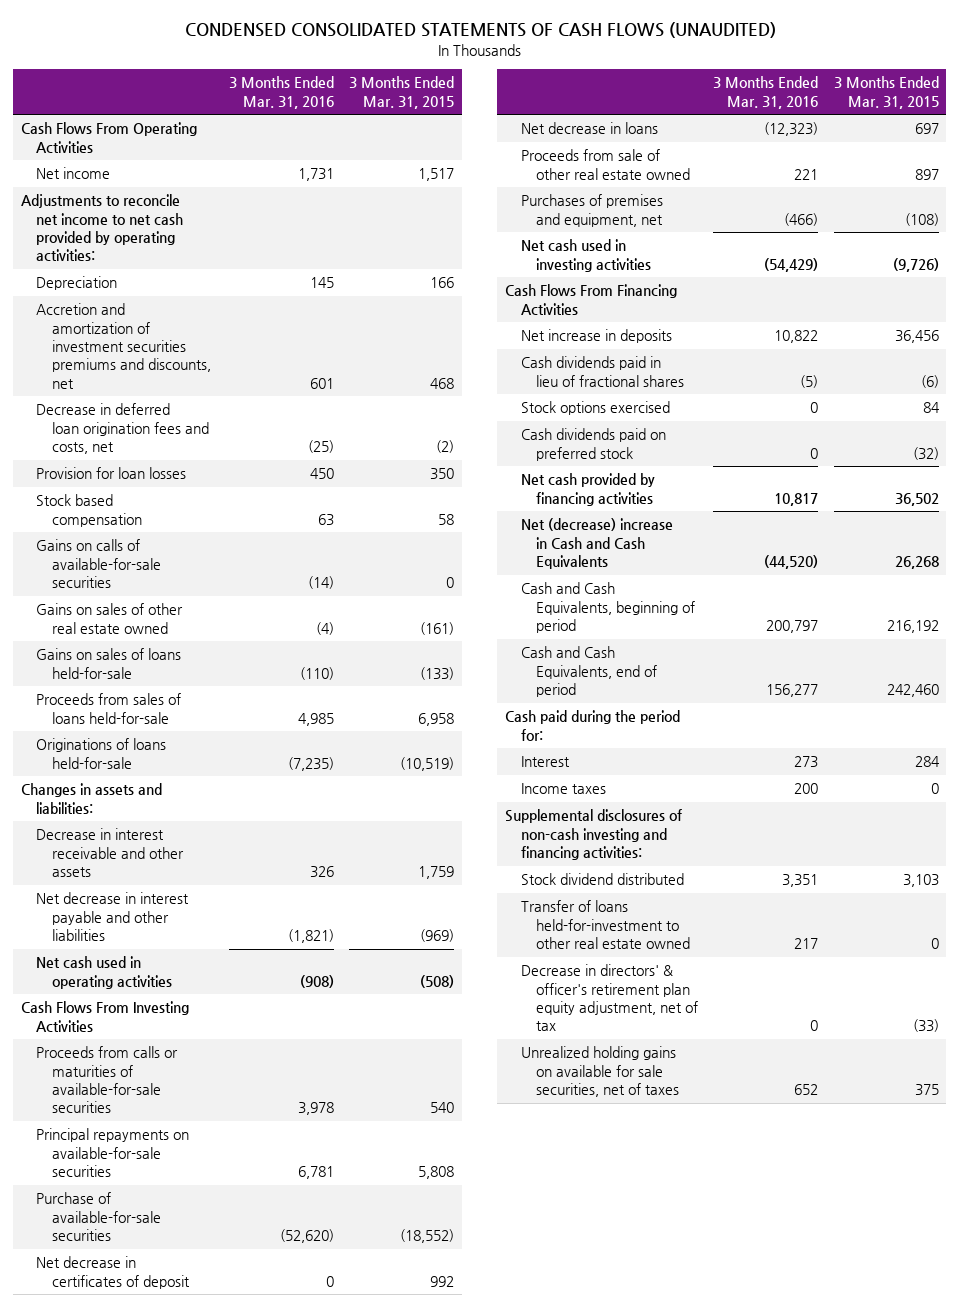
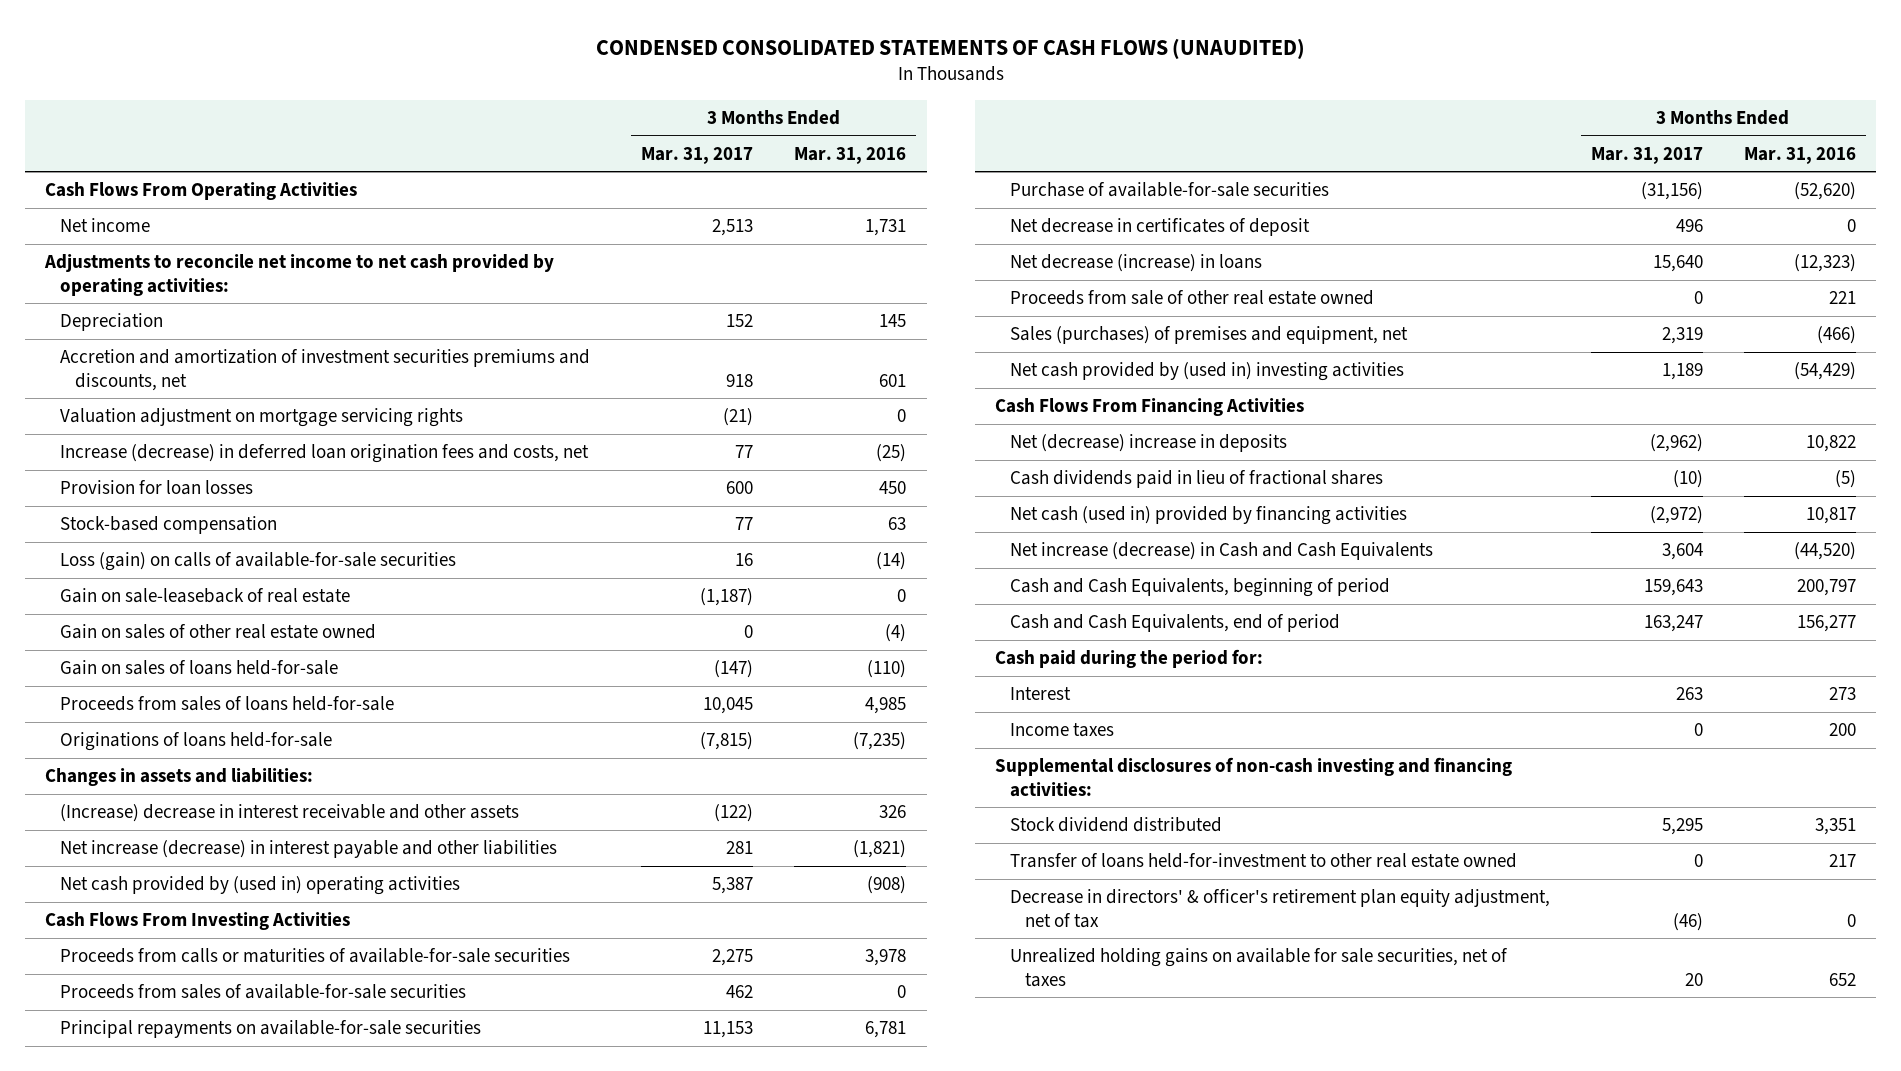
- | 3 Months Ended Mar. 31, 2016 | 3 Months Ended Mar. 31, 2015
+ | 3 Months Ended Mar. 31, 2017 | 3 Months Ended Mar. 31, 2016
- Decrease in deferred loan origination fees and costs, net | (25) | (2)
+ Valuation adjustment on mortgage servicing rights | (21) | 0
+ Increase (decrease) in deferred loan origination fees and costs, net | 77 | (25)
- Stock based compensation | 63 | 58
- Gains on calls of available-for-sale securities | (14) | 0
- Gains on sales of other real estate owned | (4) | (161)
- Gains on sales of loans held-for-sale | (110) | (133)
+ Stock-based compensation | 77 | 63
+ Loss (gain) on calls of available-for-sale securities | 16 | (14)
+ Gain on sale-leaseback of real estate | (1,187) | 0
+ Gain on sales of other real estate owned | 0 | (4)
+ Gain on sales of loans held-for-sale | (147) | (110)
- Decrease in interest receivable and other assets | 326 | 1,759
- Net decrease in interest payable and other liabilities | (1,821) | (969)
- Net cash used in operating activities | (908) | (508)
+ (Increase) decrease in interest receivable and other assets | (122) | 326
+ Net increase (decrease) in interest payable and other liabilities | 281 | (1,821)
+ Net cash provided by (used in) operating activities | 5,387 | (908)
+ Proceeds from sales of available-for-sale securities | 462 | 0
- Net decrease in loans | (12,323) | 697
+ Net decrease (increase) in loans | 15,640 | (12,323)
- Purchases of premises and equipment, net | (466) | (108)
- Net cash used in investing activities | (54,429) | (9,726)
+ Sales (purchases) of premises and equipment, net | 2,319 | (466)
+ Net cash provided by (used in) investing activities | 1,189 | (54,429)
- Net increase in deposits | 10,822 | 36,456
+ Net (decrease) increase in deposits | (2,962) | 10,822
- Stock options exercised | 0 | 84
- Cash dividends paid on preferred stock | 0 | (32)
- Net cash provided by financing activities | 10,817 | 36,502
- Net (decrease) increase in Cash and Cash Equivalents | (44,520) | 26,268
+ Net cash (used in) provided by financing activities | (2,972) | 10,817
+ Net increase (decrease) in Cash and Cash Equivalents | 3,604 | (44,520)

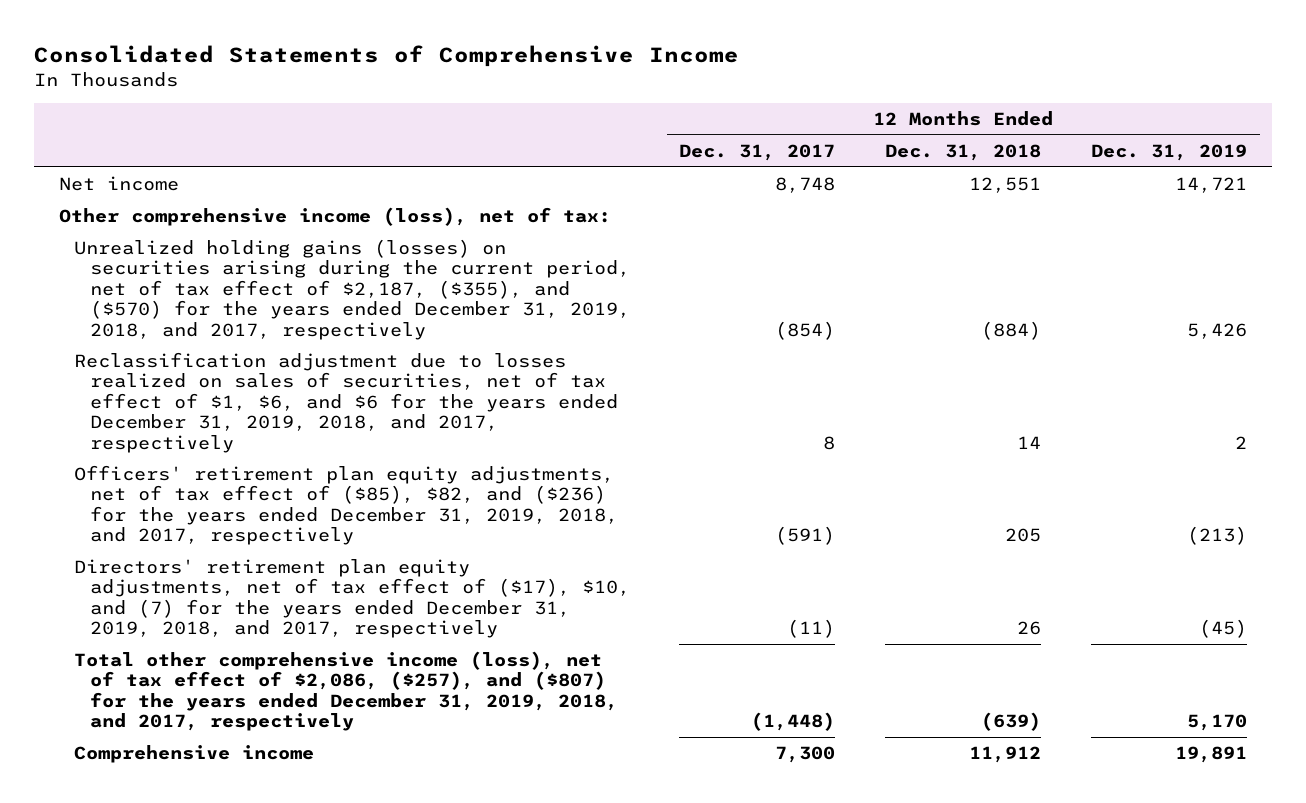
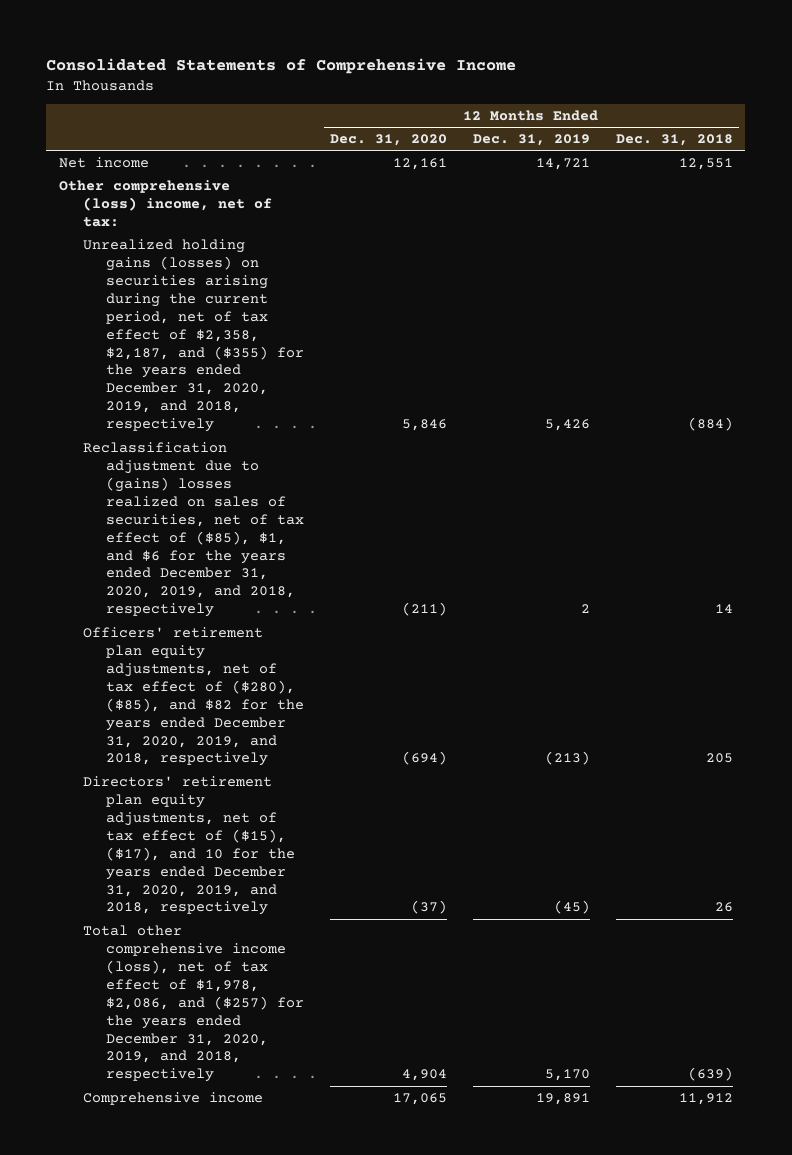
- | 12 Months Ended Dec. 31, 2017 | 12 Months Ended Dec. 31, 2018 | 12 Months Ended Dec. 31, 2019
+ | 12 Months Ended Dec. 31, 2020 | 12 Months Ended Dec. 31, 2019 | 12 Months Ended Dec. 31, 2018
- Other comprehensive income (loss), net of tax:
- Unrealized holding gains (losses) on securities arising during the current period, net of tax effect of $2,187, ($355), and ($570) for the years ended December 31, 2019, 2018, and 2017, respectively | (854) | (884) | 5,426
- Reclassification adjustment due to losses realized on sales of securities, net of tax effect of $1, $6, and $6 for the years ended December 31, 2019, 2018, and 2017, respectively | 8 | 14 | 2
- Officers' retirement plan equity adjustments, net of tax effect of ($85), $82, and ($236) for the years ended December 31, 2019, 2018, and 2017, respectively | (591) | 205 | (213)
- Directors' retirement plan equity adjustments, net of tax effect of ($17), $10, and (7) for the years ended December 31, 2019, 2018, and 2017, respectively | (11) | 26 | (45)
- Total other comprehensive income (loss), net of tax effect of $2,086, ($257), and ($807) for the years ended December 31, 2019, 2018, and 2017, respectively | (1,448) | (639) | 5,170
+ Other comprehensive (loss) income, net of tax:
+ Unrealized holding gains (losses) on securities arising during the current period, net of tax effect of $2,358, $2,187, and ($355) for the years ended December 31, 2020, 2019, and 2018, respectively | 5,846 | 5,426 | (884)
+ Reclassification adjustment due to (gains) losses realized on sales of securities, net of tax effect of ($85), $1, and $6 for the years ended December 31, 2020, 2019, and 2018, respectively | (211) | 2 | 14
+ Officers' retirement plan equity adjustments, net of tax effect of ($280), ($85), and $82 for the years ended December 31, 2020, 2019, and 2018, respectively | (694) | (213) | 205
+ Directors' retirement plan equity adjustments, net of tax effect of ($15), ($17), and 10 for the years ended December 31, 2020, 2019, and 2018, respectively | (37) | (45) | 26
+ Total other comprehensive income (loss), net of tax effect of $1,978, $2,086, and ($257) for the years ended December 31, 2020, 2019, and 2018, respectively | 4,904 | 5,170 | (639)

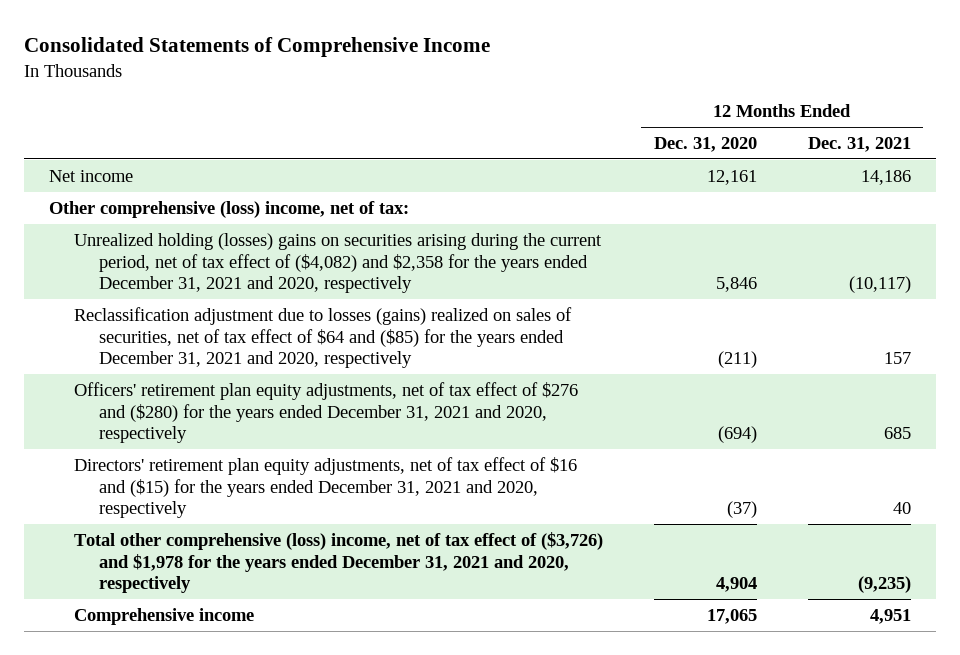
- | 12 Months Ended Dec. 31, 2020 | 12 Months Ended Dec. 31, 2019 | 12 Months Ended Dec. 31, 2018
+ | 12 Months Ended Dec. 31, 2020 | 12 Months Ended Dec. 31, 2021
- Unrealized holding gains (losses) on securities arising during the current period, net of tax effect of $2,358, $2,187, and ($355) for the years ended December 31, 2020, 2019, and 2018, respectively | 5,846 | 5,426 | (884)
- Reclassification adjustment due to (gains) losses realized on sales of securities, net of tax effect of ($85), $1, and $6 for the years ended December 31, 2020, 2019, and 2018, respectively | (211) | 2 | 14
- Officers' retirement plan equity adjustments, net of tax effect of ($280), ($85), and $82 for the years ended December 31, 2020, 2019, and 2018, respectively | (694) | (213) | 205
- Directors' retirement plan equity adjustments, net of tax effect of ($15), ($17), and 10 for the years ended December 31, 2020, 2019, and 2018, respectively | (37) | (45) | 26
- Total other comprehensive income (loss), net of tax effect of $1,978, $2,086, and ($257) for the years ended December 31, 2020, 2019, and 2018, respectively | 4,904 | 5,170 | (639)
+ Unrealized holding (losses) gains on securities arising during the current period, net of tax effect of ($4,082) and $2,358 for the years ended December 31, 2021 and 2020, respectively | 5,846 | (10,117)
+ Reclassification adjustment due to losses (gains) realized on sales of securities, net of tax effect of $64 and ($85) for the years ended December 31, 2021 and 2020, respectively | (211) | 157
+ Officers' retirement plan equity adjustments, net of tax effect of $276 and ($280) for the years ended December 31, 2021 and 2020, respectively | (694) | 685
+ Directors' retirement plan equity adjustments, net of tax effect of $16 and ($15) for the years ended December 31, 2021 and 2020, respectively | (37) | 40
+ Total other comprehensive (loss) income, net of tax effect of ($3,726) and $1,978 for the years ended December 31, 2021 and 2020, respectively | 4,904 | (9,235)

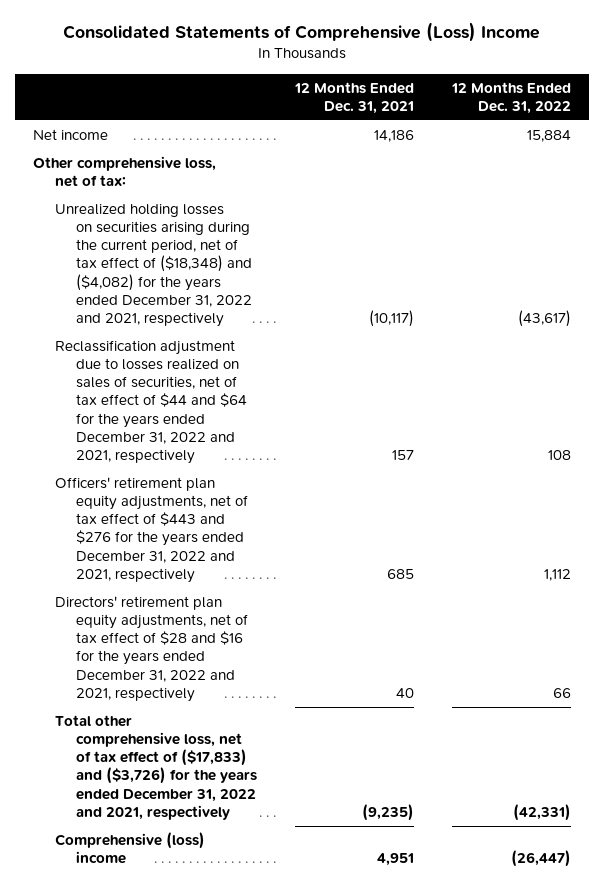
- Consolidated Statements of Comprehensive Income
+ Consolidated Statements of Comprehensive (Loss) Income
- | 12 Months Ended Dec. 31, 2020 | 12 Months Ended Dec. 31, 2021
+ | 12 Months Ended Dec. 31, 2021 | 12 Months Ended Dec. 31, 2022
- Other comprehensive (loss) income, net of tax:
- Unrealized holding (losses) gains on securities arising during the current period, net of tax effect of ($4,082) and $2,358 for the years ended December 31, 2021 and 2020, respectively | 5,846 | (10,117)
- Reclassification adjustment due to losses (gains) realized on sales of securities, net of tax effect of $64 and ($85) for the years ended December 31, 2021 and 2020, respectively | (211) | 157
- Officers' retirement plan equity adjustments, net of tax effect of $276 and ($280) for the years ended December 31, 2021 and 2020, respectively | (694) | 685
- Directors' retirement plan equity adjustments, net of tax effect of $16 and ($15) for the years ended December 31, 2021 and 2020, respectively | (37) | 40
- Total other comprehensive (loss) income, net of tax effect of ($3,726) and $1,978 for the years ended December 31, 2021 and 2020, respectively | 4,904 | (9,235)
- Comprehensive income | 17,065 | 4,951
+ Other comprehensive loss, net of tax:
+ Unrealized holding losses on securities arising during the current period, net of tax effect of ($18,348) and ($4,082) for the years ended December 31, 2022 and 2021, respectively | (10,117) | (43,617)
+ Reclassification adjustment due to losses realized on sales of securities, net of tax effect of $44 and $64 for the years ended December 31, 2022 and 2021, respectively | 157 | 108
+ Officers' retirement plan equity adjustments, net of tax effect of $443 and $276 for the years ended December 31, 2022 and 2021, respectively | 685 | 1,112
+ Directors' retirement plan equity adjustments, net of tax effect of $28 and $16 for the years ended December 31, 2022 and 2021, respectively | 40 | 66
+ Total other comprehensive loss, net of tax effect of ($17,833) and ($3,726) for the years ended December 31, 2022 and 2021, respectively | (9,235) | (42,331)
+ Comprehensive (loss) income | 4,951 | (26,447)

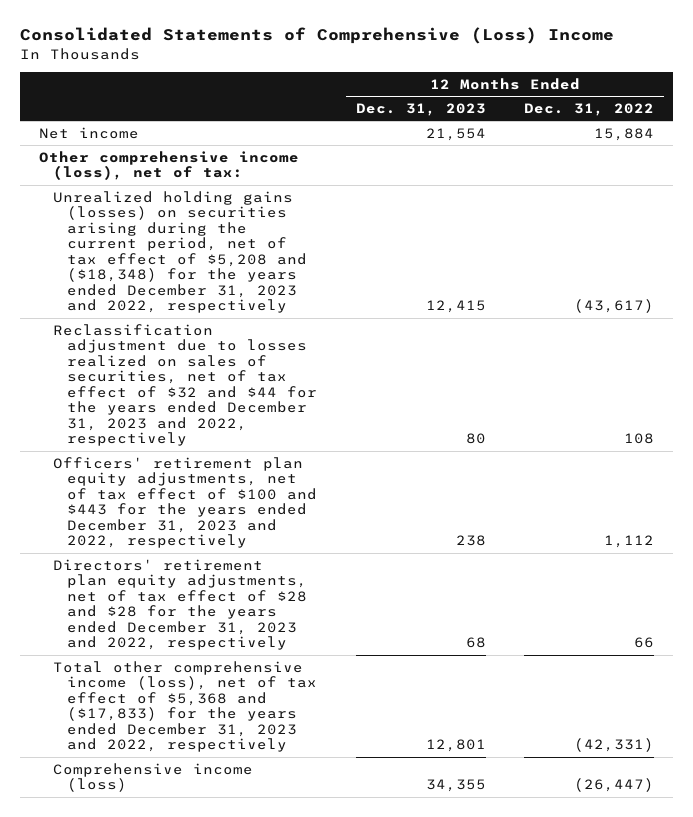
- | 12 Months Ended Dec. 31, 2021 | 12 Months Ended Dec. 31, 2022
+ | 12 Months Ended Dec. 31, 2023 | 12 Months Ended Dec. 31, 2022
- Other comprehensive loss, net of tax:
- Unrealized holding losses on securities arising during the current period, net of tax effect of ($18,348) and ($4,082) for the years ended December 31, 2022 and 2021, respectively | (10,117) | (43,617)
- Reclassification adjustment due to losses realized on sales of securities, net of tax effect of $44 and $64 for the years ended December 31, 2022 and 2021, respectively | 157 | 108
- Officers' retirement plan equity adjustments, net of tax effect of $443 and $276 for the years ended December 31, 2022 and 2021, respectively | 685 | 1,112
- Directors' retirement plan equity adjustments, net of tax effect of $28 and $16 for the years ended December 31, 2022 and 2021, respectively | 40 | 66
- Total other comprehensive loss, net of tax effect of ($17,833) and ($3,726) for the years ended December 31, 2022 and 2021, respectively | (9,235) | (42,331)
- Comprehensive (loss) income | 4,951 | (26,447)
+ Other comprehensive income (loss), net of tax:
+ Unrealized holding gains (losses) on securities arising during the current period, net of tax effect of $5,208 and ($18,348) for the years ended December 31, 2023 and 2022, respectively | 12,415 | (43,617)
+ Reclassification adjustment due to losses realized on sales of securities, net of tax effect of $32 and $44 for the years ended December 31, 2023 and 2022, respectively | 80 | 108
+ Officers' retirement plan equity adjustments, net of tax effect of $100 and $443 for the years ended December 31, 2023 and 2022, respectively | 238 | 1,112
+ Directors' retirement plan equity adjustments, net of tax effect of $28 and $28 for the years ended December 31, 2023 and 2022, respectively | 68 | 66
+ Total other comprehensive income (loss), net of tax effect of $5,368 and ($17,833) for the years ended December 31, 2023 and 2022, respectively | 12,801 | (42,331)
+ Comprehensive income (loss) | 34,355 | (26,447)

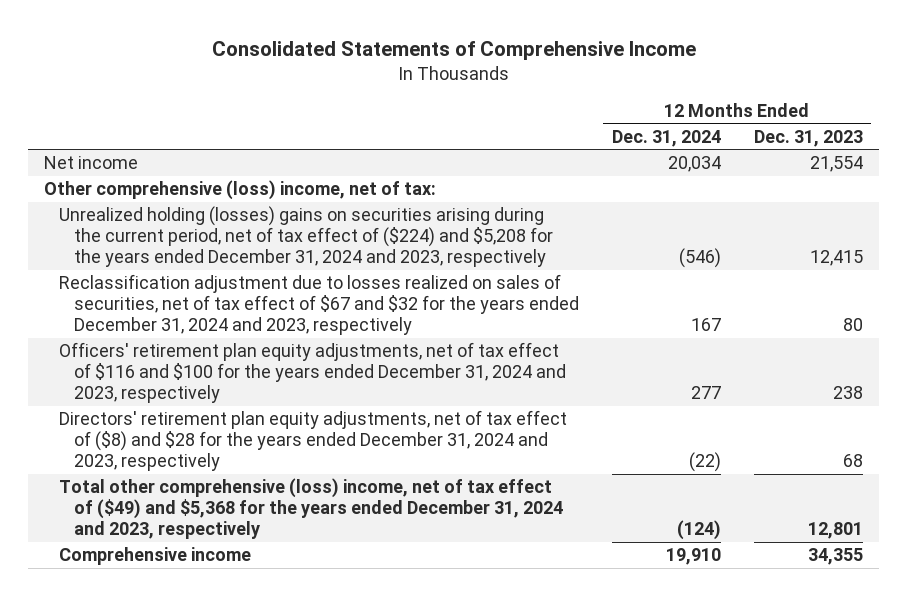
- Consolidated Statements of Comprehensive (Loss) Income
+ Consolidated Statements of Comprehensive Income
- | 12 Months Ended Dec. 31, 2023 | 12 Months Ended Dec. 31, 2022
+ | 12 Months Ended Dec. 31, 2024 | 12 Months Ended Dec. 31, 2023
- Other comprehensive income (loss), net of tax:
- Unrealized holding gains (losses) on securities arising during the current period, net of tax effect of $5,208 and ($18,348) for the years ended December 31, 2023 and 2022, respectively | 12,415 | (43,617)
- Reclassification adjustment due to losses realized on sales of securities, net of tax effect of $32 and $44 for the years ended December 31, 2023 and 2022, respectively | 80 | 108
- Officers' retirement plan equity adjustments, net of tax effect of $100 and $443 for the years ended December 31, 2023 and 2022, respectively | 238 | 1,112
- Directors' retirement plan equity adjustments, net of tax effect of $28 and $28 for the years ended December 31, 2023 and 2022, respectively | 68 | 66
- Total other comprehensive income (loss), net of tax effect of $5,368 and ($17,833) for the years ended December 31, 2023 and 2022, respectively | 12,801 | (42,331)
- Comprehensive income (loss) | 34,355 | (26,447)
+ Other comprehensive (loss) income, net of tax:
+ Unrealized holding (losses) gains on securities arising during the current period, net of tax effect of ($224) and $5,208 for the years ended December 31, 2024 and 2023, respectively | (546) | 12,415
+ Reclassification adjustment due to losses realized on sales of securities, net of tax effect of $67 and $32 for the years ended December 31, 2024 and 2023, respectively | 167 | 80
+ Officers' retirement plan equity adjustments, net of tax effect of $116 and $100 for the years ended December 31, 2024 and 2023, respectively | 277 | 238
+ Directors' retirement plan equity adjustments, net of tax effect of ($8) and $28 for the years ended December 31, 2024 and 2023, respectively | (22) | 68
+ Total other comprehensive (loss) income, net of tax effect of ($49) and $5,368 for the years ended December 31, 2024 and 2023, respectively | (124) | 12,801
+ Comprehensive income | 19,910 | 34,355

